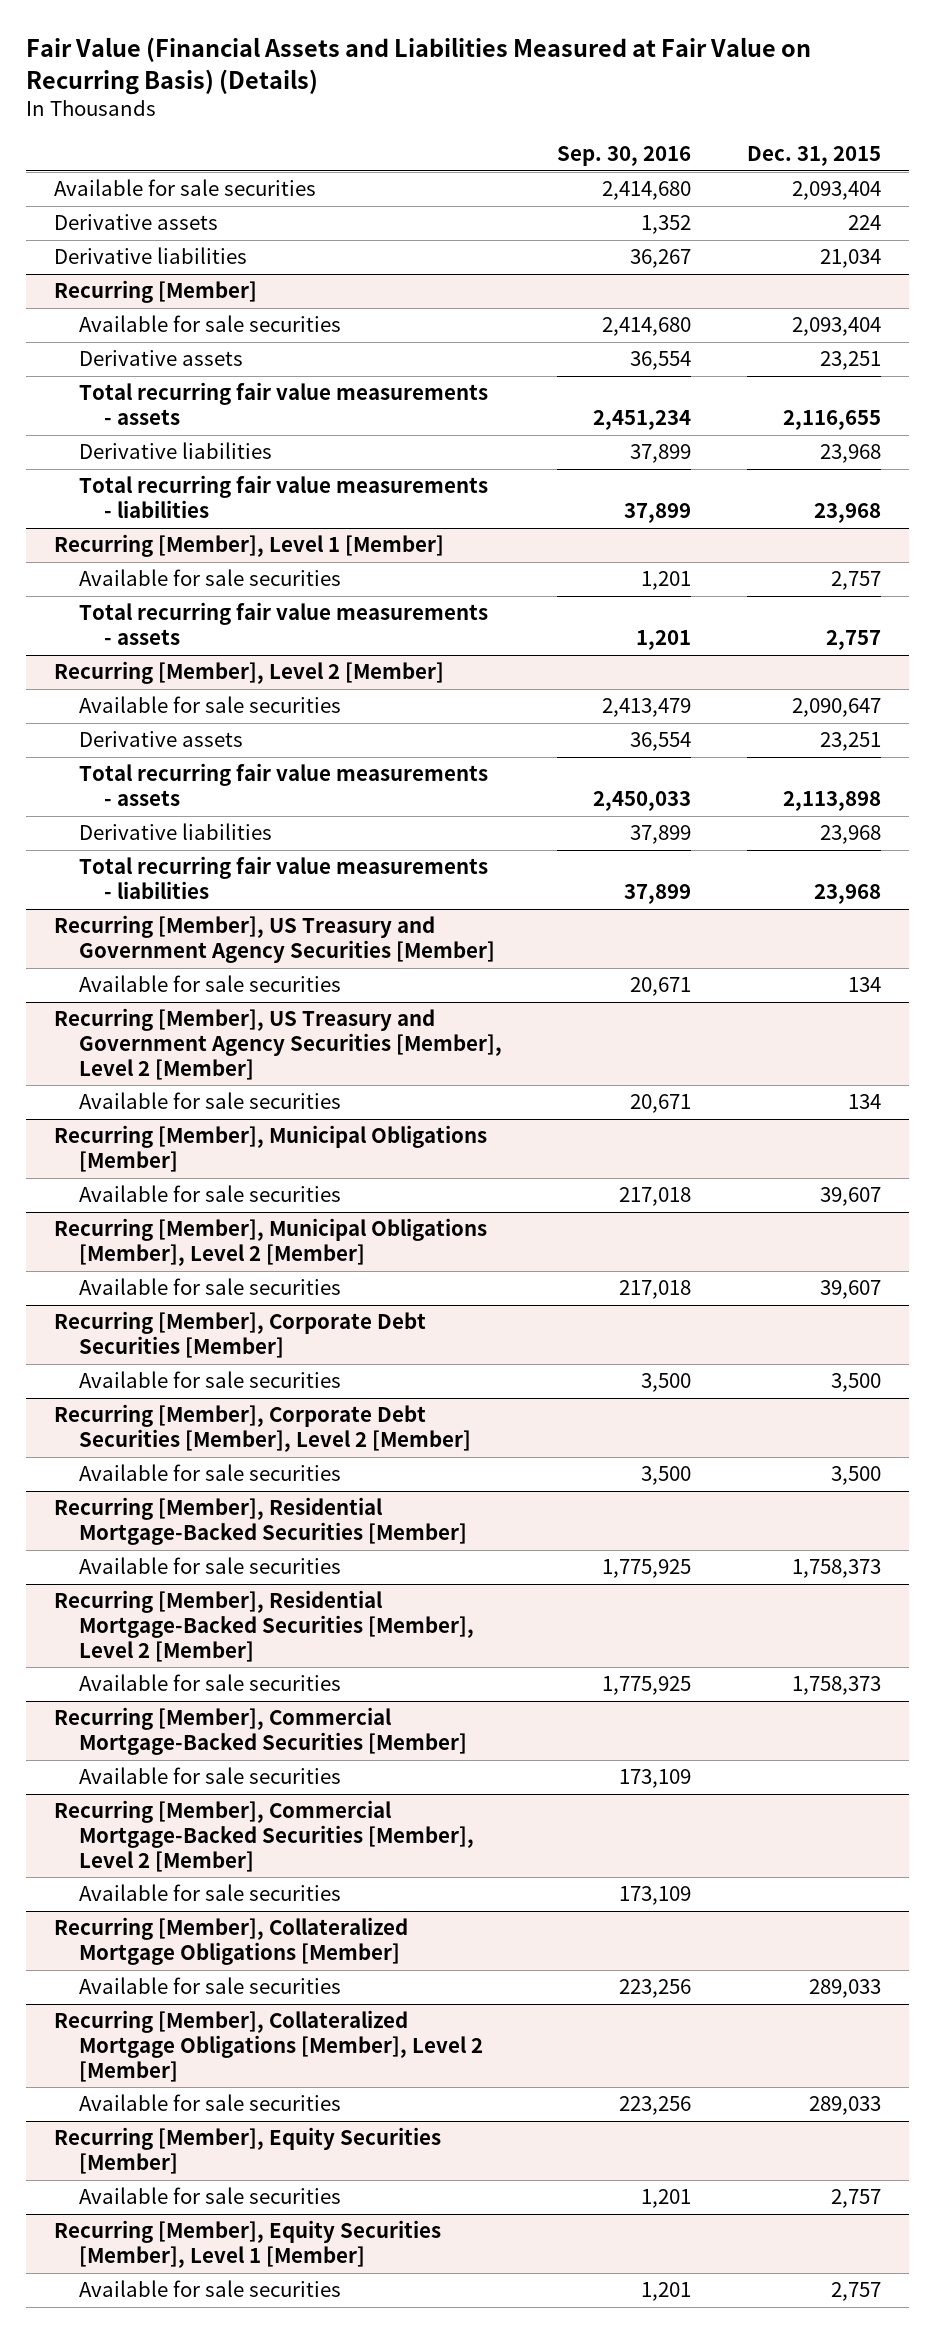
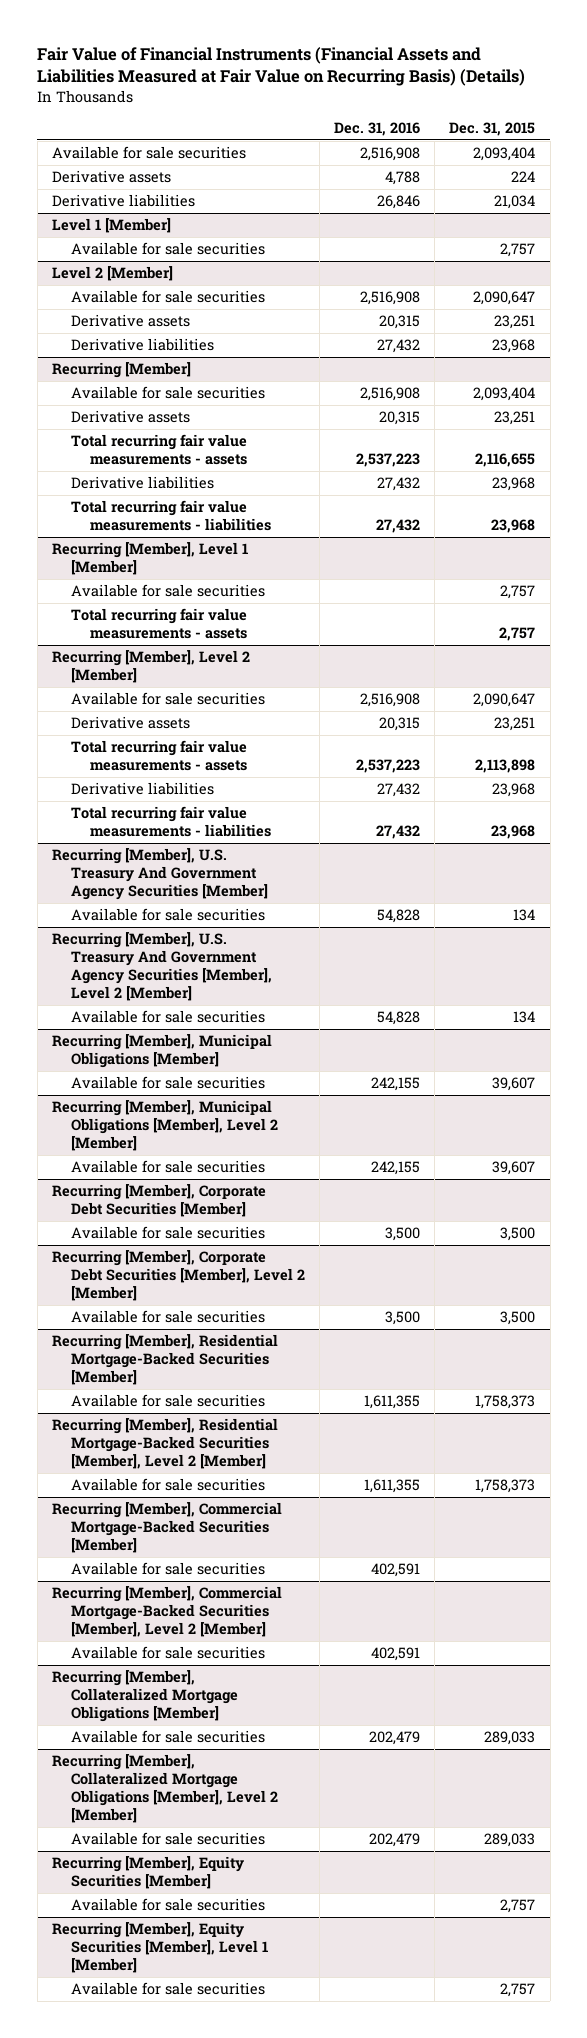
- Fair Value (Financial Assets and Liabilities Measured at Fair Value on Recurring Basis) (Details)
+ Fair Value of Financial Instruments (Financial Assets and Liabilities Measured at Fair Value on Recurring Basis) (Details)
- | Sep. 30, 2016 | Dec. 31, 2015
+ | Dec. 31, 2016 | Dec. 31, 2015
+ Level 1 [Member]
+ Available for sale securities | | 2,757
+ Level 2 [Member]
+ Available for sale securities | 2,516,908 | 2,090,647
+ Derivative assets | 20,315 | 23,251
+ Derivative liabilities | 27,432 | 23,968
- Recurring [Member], US Treasury and Government Agency Securities [Member]
+ Recurring [Member], U.S. Treasury And Government Agency Securities [Member]
- Recurring [Member], US Treasury and Government Agency Securities [Member], Level 2 [Member]
+ Recurring [Member], U.S. Treasury And Government Agency Securities [Member], Level 2 [Member]

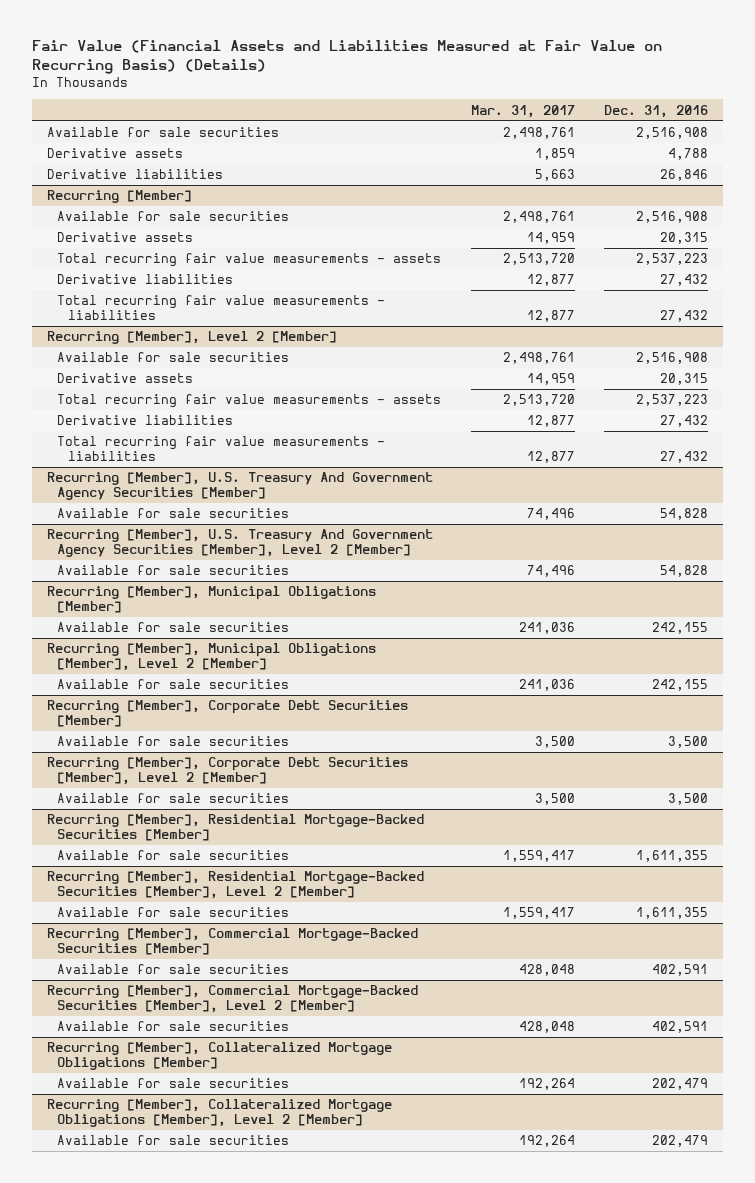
- Fair Value of Financial Instruments (Financial Assets and Liabilities Measured at Fair Value on Recurring Basis) (Details)
+ Fair Value (Financial Assets and Liabilities Measured at Fair Value on Recurring Basis) (Details)
- | Dec. 31, 2016 | Dec. 31, 2015
+ | Mar. 31, 2017 | Dec. 31, 2016
- Level 1 [Member]
- Available for sale securities | | 2,757
- Level 2 [Member]
- Available for sale securities | 2,516,908 | 2,090,647
- Derivative assets | 20,315 | 23,251
- Derivative liabilities | 27,432 | 23,968
- Recurring [Member], Level 1 [Member]
- Available for sale securities | | 2,757
- Total recurring fair value measurements - assets | | 2,757
- Recurring [Member], Equity Securities [Member]
- Available for sale securities | | 2,757
- Recurring [Member], Equity Securities [Member], Level 1 [Member]
- Available for sale securities | | 2,757

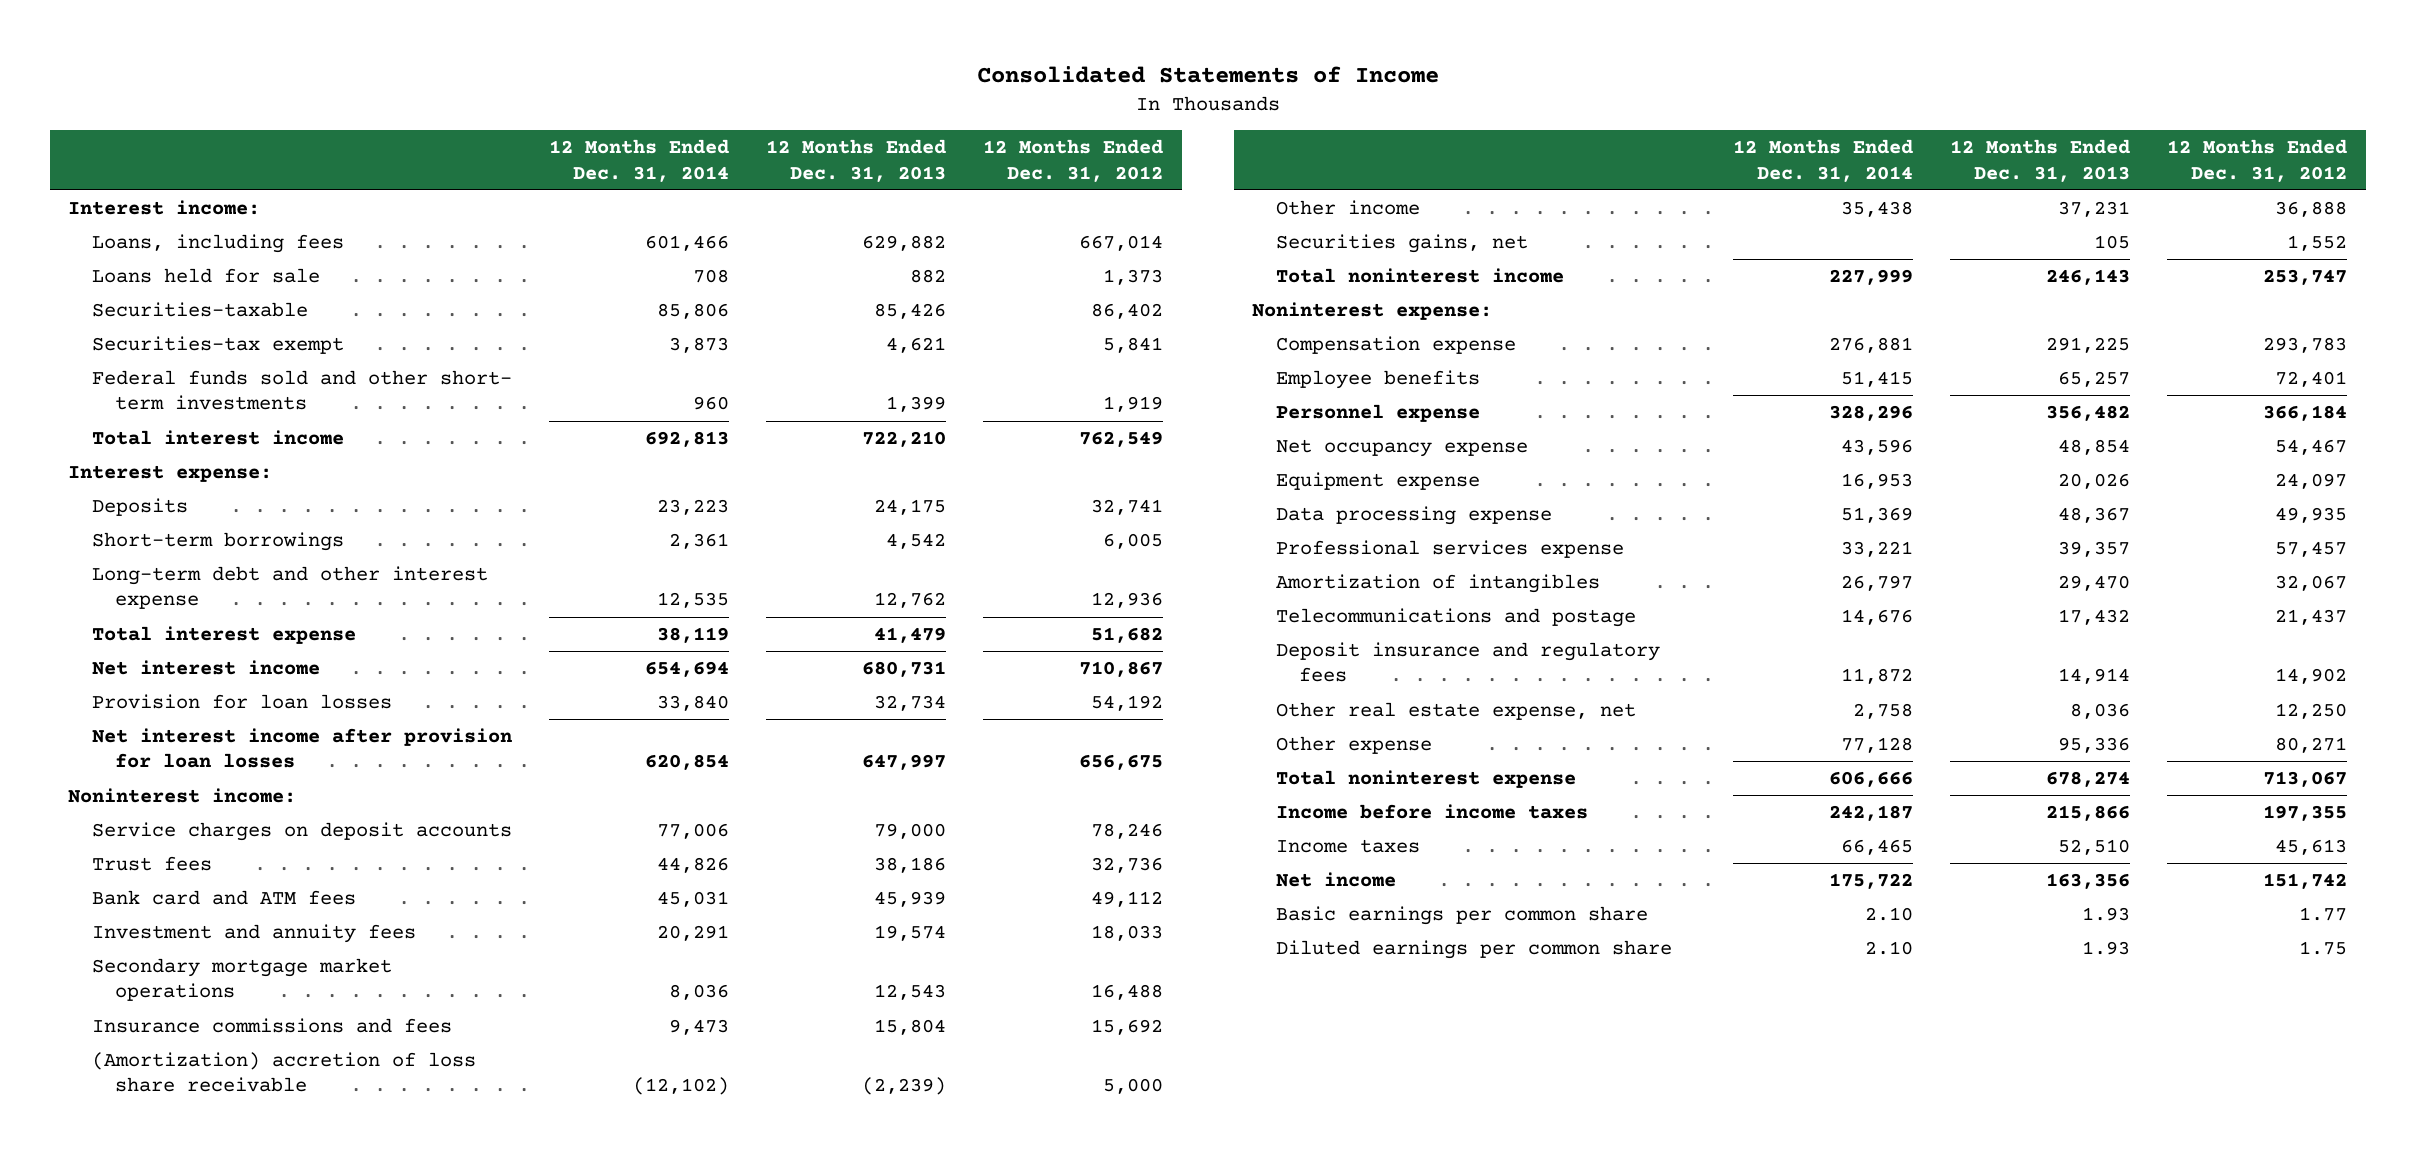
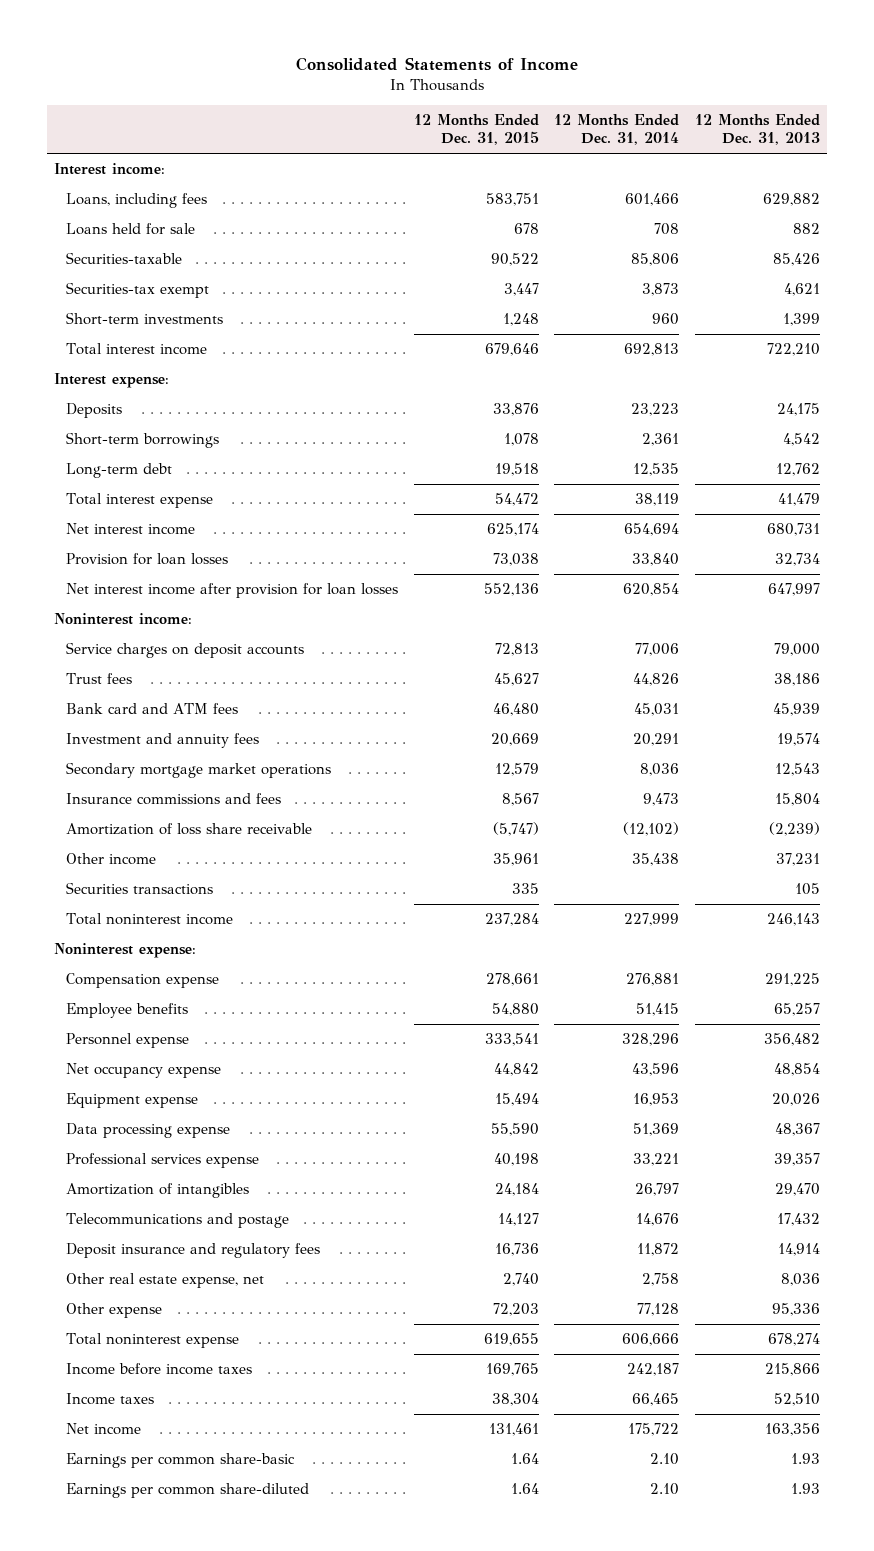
- | 12 Months Ended Dec. 31, 2014 | 12 Months Ended Dec. 31, 2013 | 12 Months Ended Dec. 31, 2012
+ | 12 Months Ended Dec. 31, 2015 | 12 Months Ended Dec. 31, 2014 | 12 Months Ended Dec. 31, 2013
- Federal funds sold and other short- term investments | 960 | 1,399 | 1,919
+ Short-term investments | 1,248 | 960 | 1,399
- Long-term debt and other interest expense | 12,535 | 12,762 | 12,936
+ Long-term debt | 19,518 | 12,535 | 12,762
- (Amortization) accretion of loss share receivable | (12,102) | (2,239) | 5,000
+ Amortization of loss share receivable | (5,747) | (12,102) | (2,239)
- Securities gains, net | | 105 | 1,552
+ Securities transactions | 335 | | 105
- Basic earnings per common share | 2.10 | 1.93 | 1.77
- Diluted earnings per common share | 2.10 | 1.93 | 1.75
+ Earnings per common share-basic | 1.64 | 2.10 | 1.93
+ Earnings per common share-diluted | 1.64 | 2.10 | 1.93

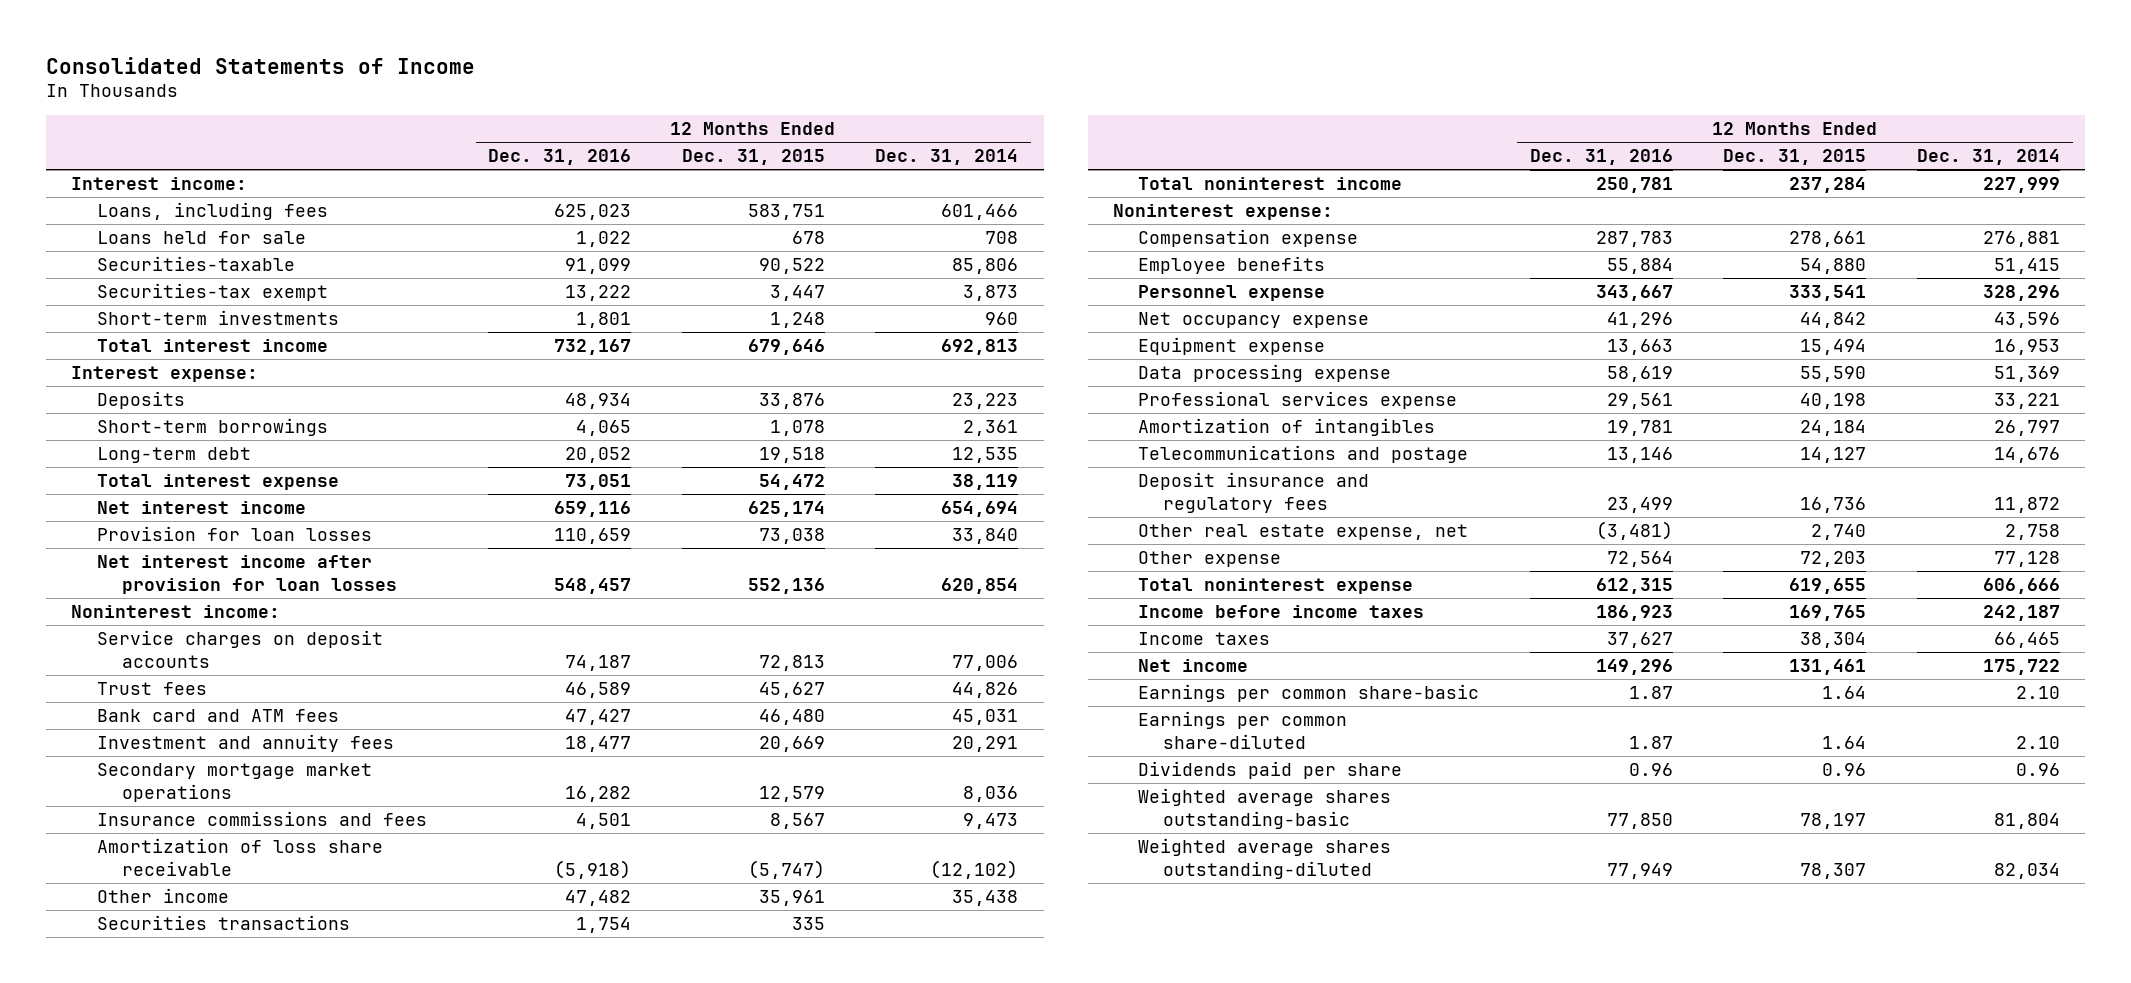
- | 12 Months Ended Dec. 31, 2015 | 12 Months Ended Dec. 31, 2014 | 12 Months Ended Dec. 31, 2013
+ | 12 Months Ended Dec. 31, 2016 | 12 Months Ended Dec. 31, 2015 | 12 Months Ended Dec. 31, 2014
+ Dividends paid per share | 0.96 | 0.96 | 0.96
+ Weighted average shares outstanding-basic | 77,850 | 78,197 | 81,804
+ Weighted average shares outstanding-diluted | 77,949 | 78,307 | 82,034

